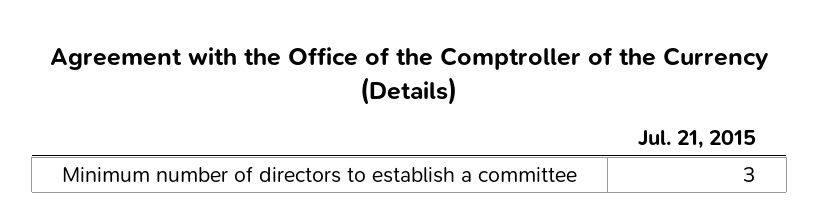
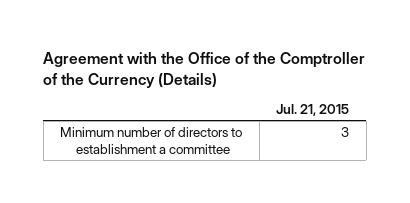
- Minimum number of directors to establish a committee | 3
+ Minimum number of directors to establishment a committee | 3

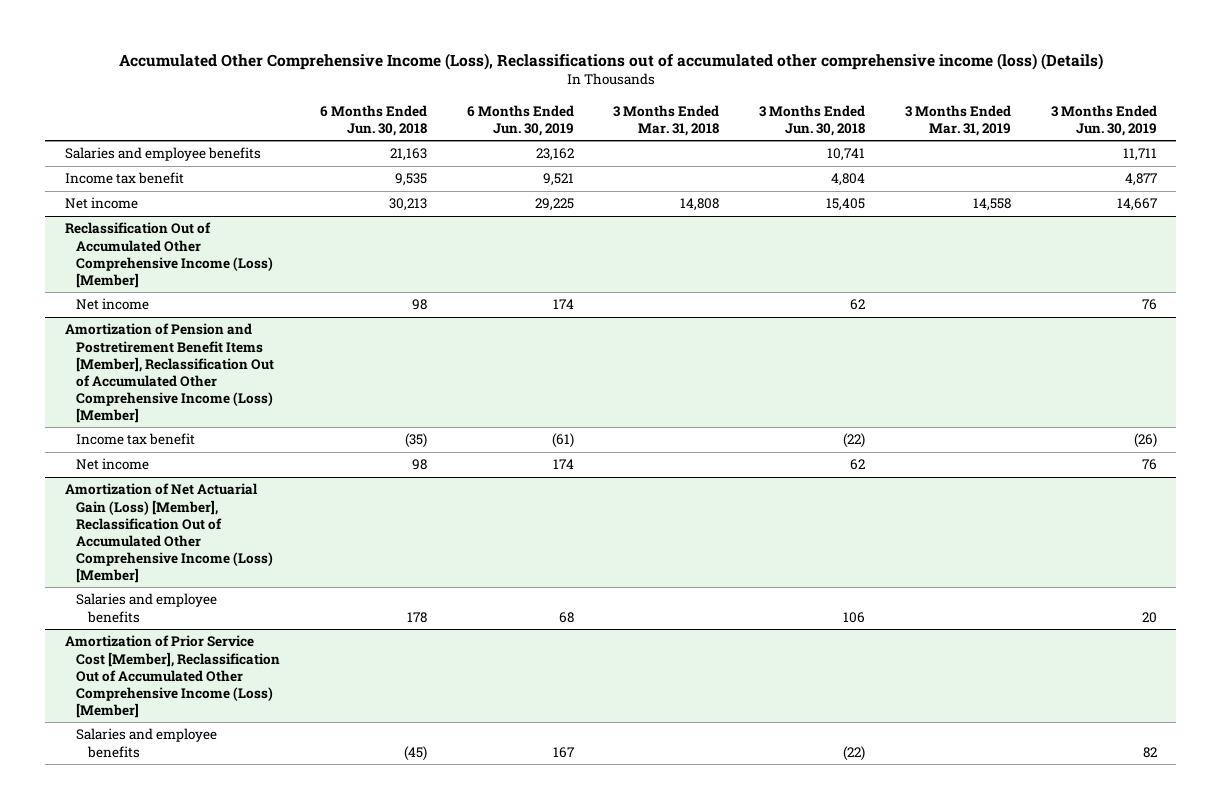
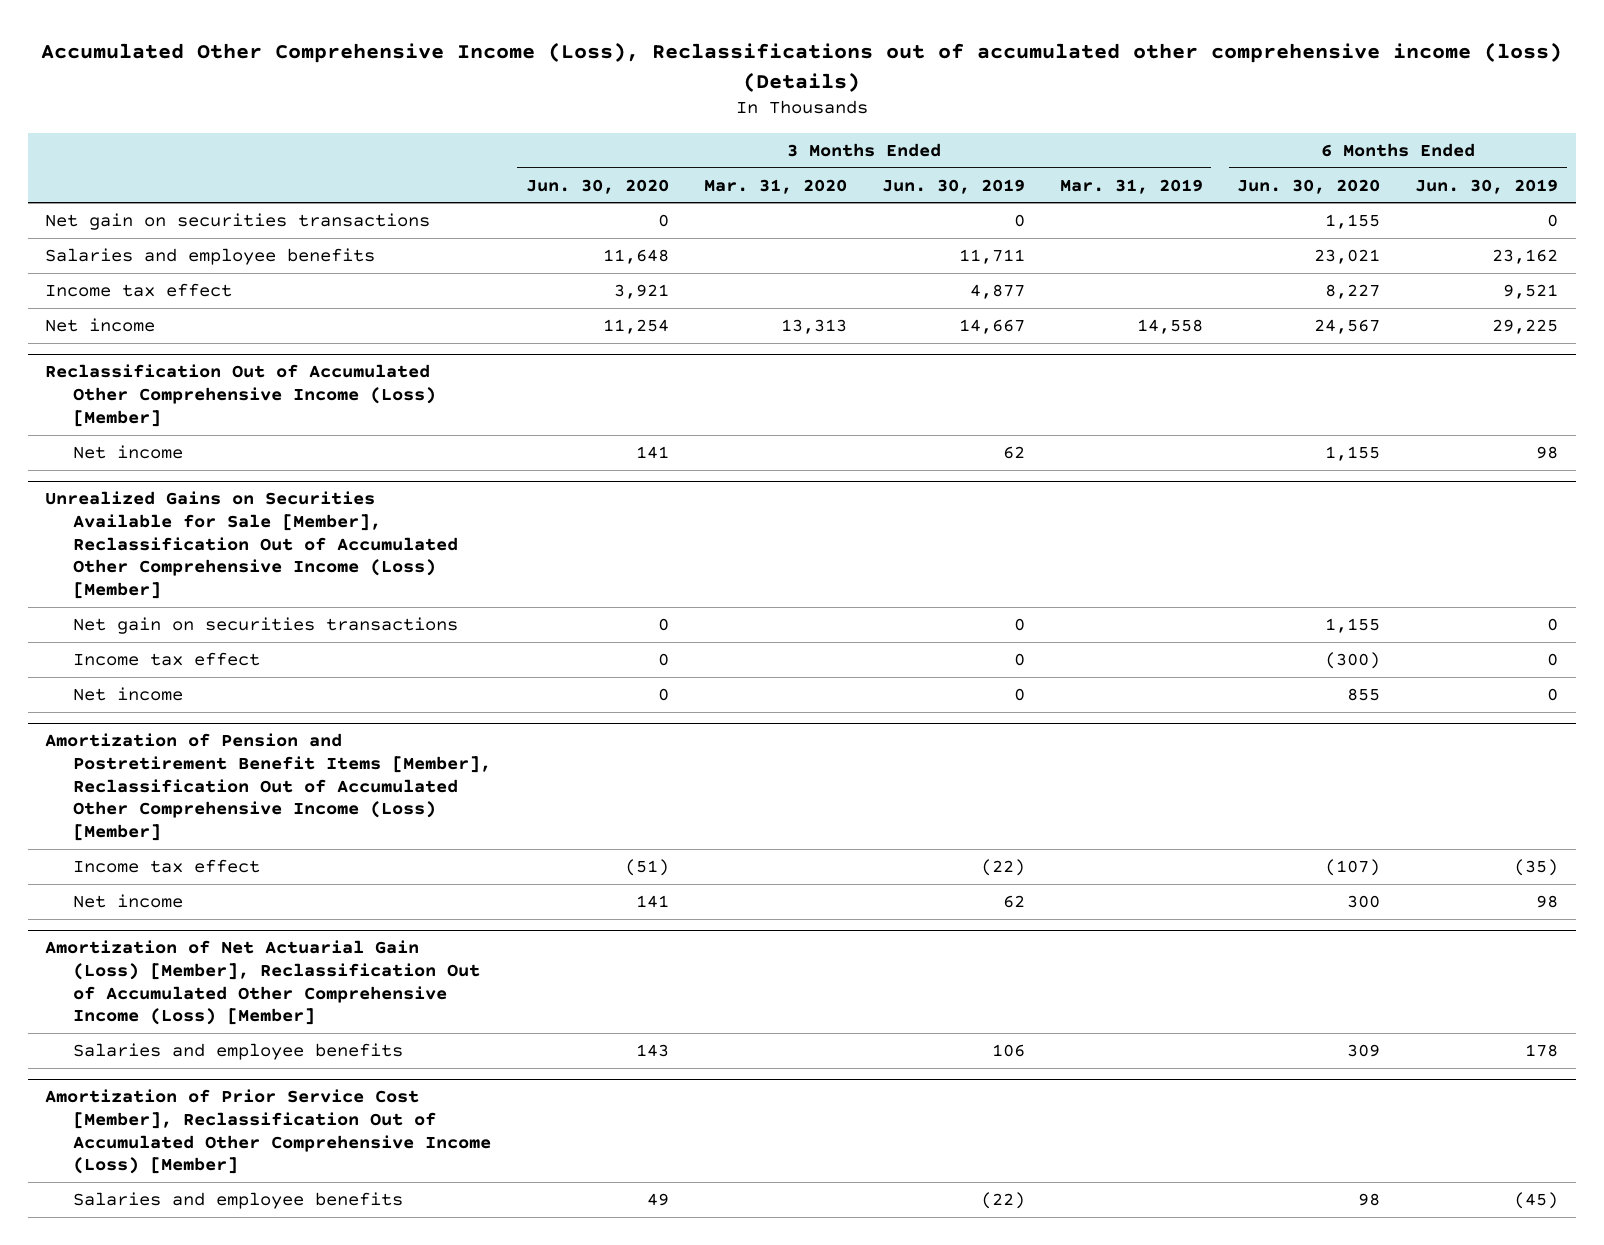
- | 6 Months Ended Jun. 30, 2018 | 6 Months Ended Jun. 30, 2019 | 3 Months Ended Mar. 31, 2018 | 3 Months Ended Jun. 30, 2018 | 3 Months Ended Mar. 31, 2019 | 3 Months Ended Jun. 30, 2019
+ | 3 Months Ended Jun. 30, 2020 | 3 Months Ended Mar. 31, 2020 | 3 Months Ended Jun. 30, 2019 | 3 Months Ended Mar. 31, 2019 | 6 Months Ended Jun. 30, 2020 | 6 Months Ended Jun. 30, 2019
+ Net gain on securities transactions | 0 | | 0 | | 1,155 | 0
- Income tax benefit | 9,535 | 9,521 | | 4,804 | | 4,877
+ Income tax effect | 3,921 | | 4,877 | | 8,227 | 9,521
@ Reclassification Out of Accumulated Other Comprehensive Income (Loss) [Member]
- Net income | 98 | 174 | | 62 | | 76
+ Net income | 141 | | 62 | | 1,155 | 98
+ Unrealized Gains on Securities Available for Sale [Member], Reclassification Out of Accumulated Other Comprehensive Income (Loss) [Member]
+ Net gain on securities transactions | 0 | | 0 | | 1,155 | 0
+ Income tax effect | 0 | | 0 | | (300) | 0
+ Net income | 0 | | 0 | | 855 | 0
@ Amortization of Pension and Postretirement Benefit Items [Member], Reclassification Out of Accumulated Other Comprehensive Income (Loss) [Member]
- Income tax benefit | (35) | (61) | | (22) | | (26)
- Net income | 98 | 174 | | 62 | | 76
+ Income tax effect | (51) | | (22) | | (107) | (35)
+ Net income | 141 | | 62 | | 300 | 98
@ Amortization of Net Actuarial Gain (Loss) [Member], Reclassification Out of Accumulated Other Comprehensive Income (Loss) [Member]
- Salaries and employee benefits | 178 | 68 | | 106 | | 20
+ Salaries and employee benefits | 143 | | 106 | | 309 | 178
@ Amortization of Prior Service Cost [Member], Reclassification Out of Accumulated Other Comprehensive Income (Loss) [Member]
- Salaries and employee benefits | (45) | 167 | | (22) | | 82
+ Salaries and employee benefits | 49 | | (22) | | 98 | (45)

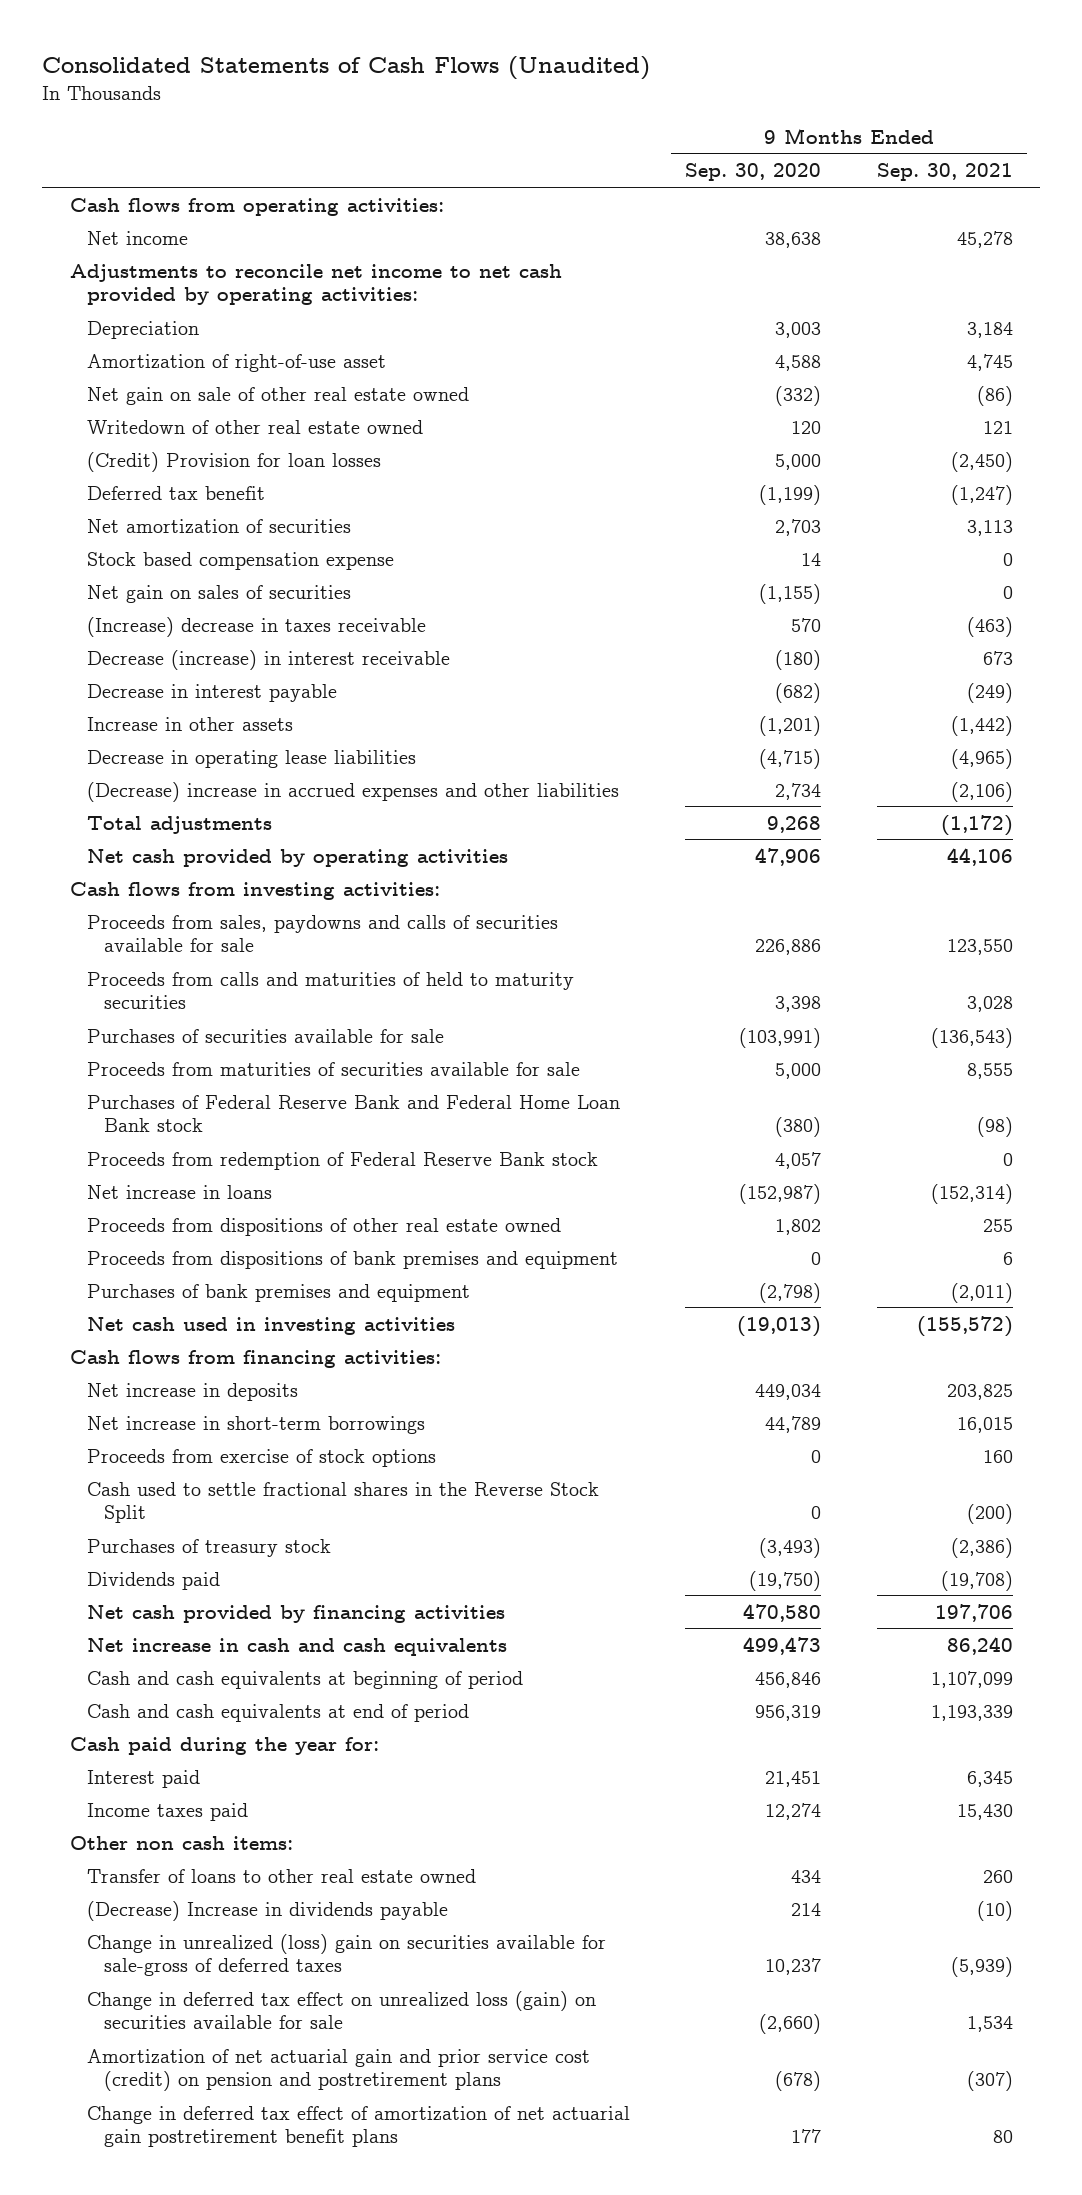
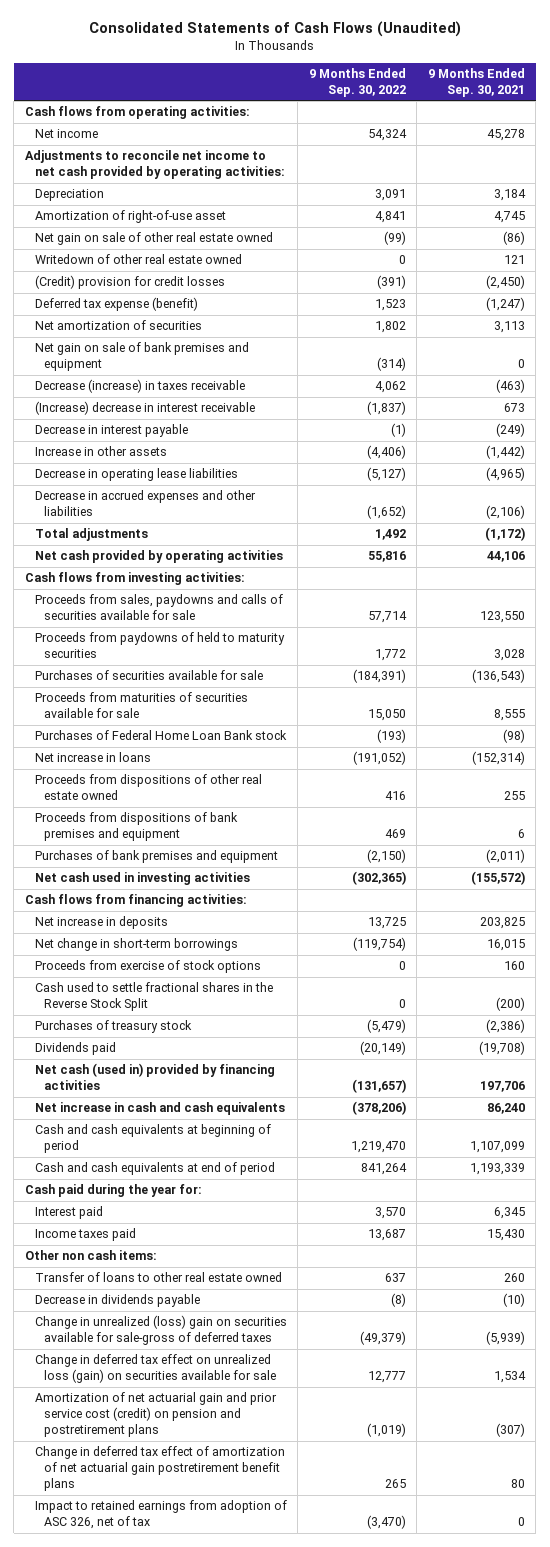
- | 9 Months Ended Sep. 30, 2020 | 9 Months Ended Sep. 30, 2021
+ | 9 Months Ended Sep. 30, 2022 | 9 Months Ended Sep. 30, 2021
- (Credit) Provision for loan losses | 5,000 | (2,450)
- Deferred tax benefit | (1,199) | (1,247)
+ (Credit) provision for credit losses | (391) | (2,450)
+ Deferred tax expense (benefit) | 1,523 | (1,247)
- Stock based compensation expense | 14 | 0
- Net gain on sales of securities | (1,155) | 0
- (Increase) decrease in taxes receivable | 570 | (463)
- Decrease (increase) in interest receivable | (180) | 673
+ Net gain on sale of bank premises and equipment | (314) | 0
+ Decrease (increase) in taxes receivable | 4,062 | (463)
+ (Increase) decrease in interest receivable | (1,837) | 673
- (Decrease) increase in accrued expenses and other liabilities | 2,734 | (2,106)
+ Decrease in accrued expenses and other liabilities | (1,652) | (2,106)
- Proceeds from calls and maturities of held to maturity securities | 3,398 | 3,028
+ Proceeds from paydowns of held to maturity securities | 1,772 | 3,028
- Purchases of Federal Reserve Bank and Federal Home Loan Bank stock | (380) | (98)
- Proceeds from redemption of Federal Reserve Bank stock | 4,057 | 0
+ Purchases of Federal Home Loan Bank stock | (193) | (98)
- Net increase in short-term borrowings | 44,789 | 16,015
+ Net change in short-term borrowings | (119,754) | 16,015
- Net cash provided by financing activities | 470,580 | 197,706
+ Net cash (used in) provided by financing activities | (131,657) | 197,706
- (Decrease) Increase in dividends payable | 214 | (10)
+ Decrease in dividends payable | (8) | (10)
+ Impact to retained earnings from adoption of ASC 326, net of tax | (3,470) | 0

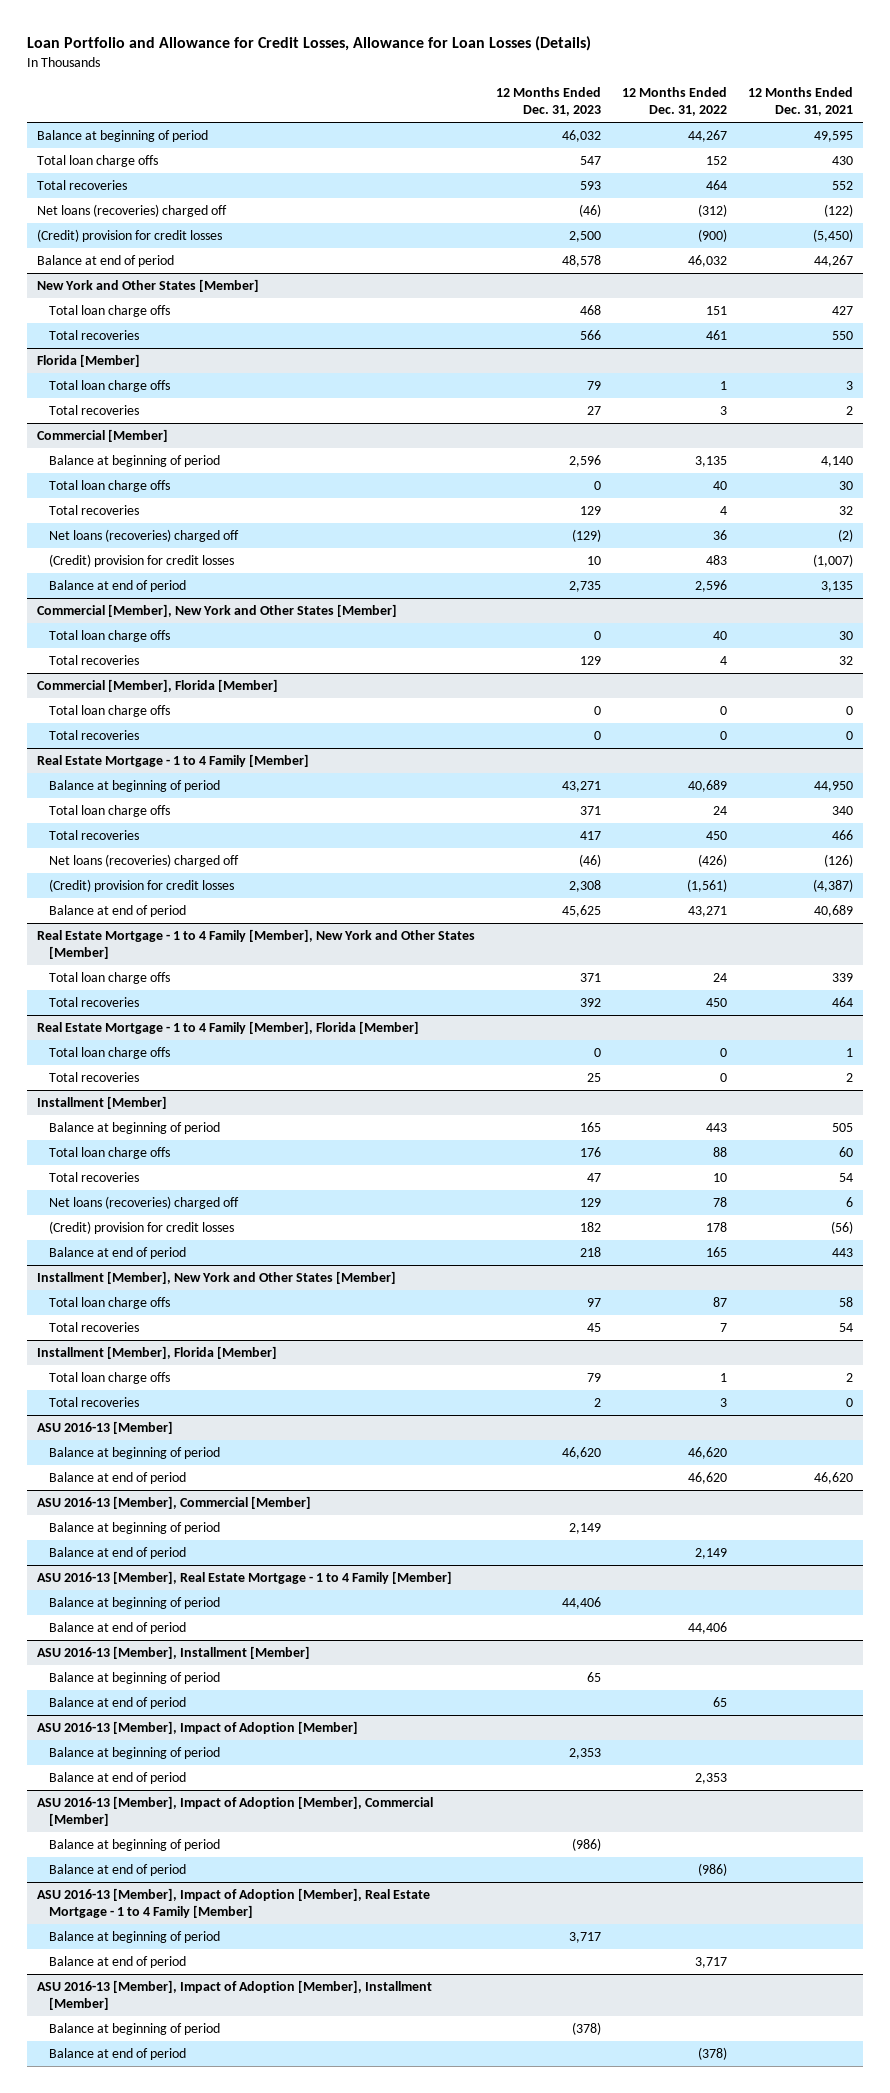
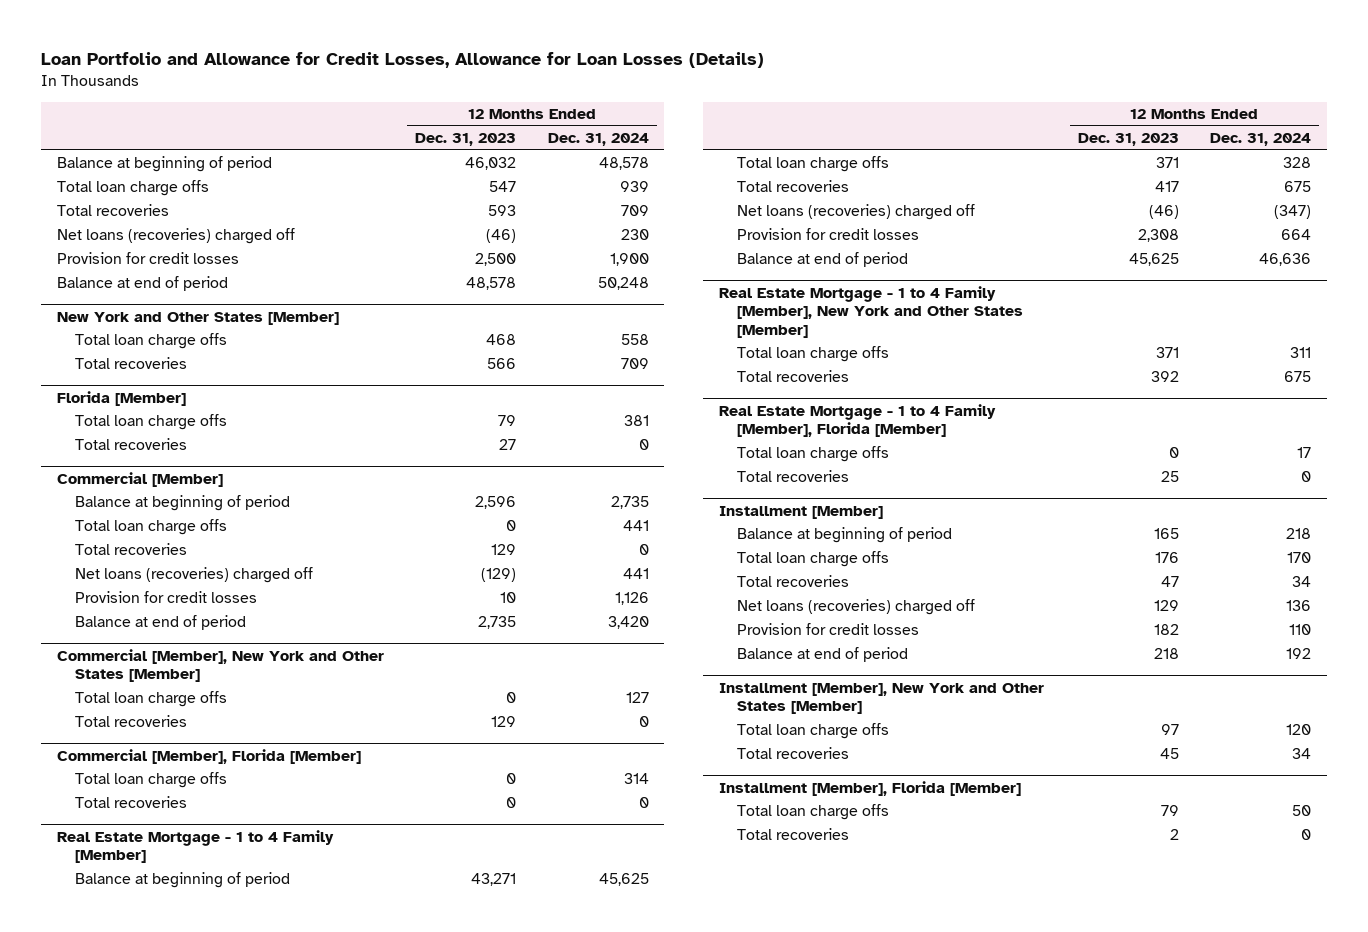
- | 12 Months Ended Dec. 31, 2023 | 12 Months Ended Dec. 31, 2022 | 12 Months Ended Dec. 31, 2021
+ | 12 Months Ended Dec. 31, 2023 | 12 Months Ended Dec. 31, 2024
- (Credit) provision for credit losses | 2,500 | (900) | (5,450)
+ Provision for credit losses | 2,500 | 1,900
@ Commercial [Member]
- (Credit) provision for credit losses | 10 | 483 | (1,007)
+ Provision for credit losses | 10 | 1,126
@ Real Estate Mortgage - 1 to 4 Family [Member]
- (Credit) provision for credit losses | 2,308 | (1,561) | (4,387)
+ Provision for credit losses | 2,308 | 664
@ Installment [Member]
- (Credit) provision for credit losses | 182 | 178 | (56)
+ Provision for credit losses | 182 | 110
- ASU 2016-13 [Member]
- Balance at beginning of period | 46,620 | 46,620 |
- Balance at end of period | | 46,620 | 46,620
- ASU 2016-13 [Member], Commercial [Member]
- Balance at beginning of period | 2,149 | |
- Balance at end of period | | 2,149 |
- ASU 2016-13 [Member], Real Estate Mortgage - 1 to 4 Family [Member]
- Balance at beginning of period | 44,406 | |
- Balance at end of period | | 44,406 |
- ASU 2016-13 [Member], Installment [Member]
- Balance at beginning of period | 65 | |
- Balance at end of period | | 65 |
- ASU 2016-13 [Member], Impact of Adoption [Member]
- Balance at beginning of period | 2,353 | |
- Balance at end of period | | 2,353 |
- ASU 2016-13 [Member], Impact of Adoption [Member], Commercial [Member]
- Balance at beginning of period | (986) | |
- Balance at end of period | | (986) |
- ASU 2016-13 [Member], Impact of Adoption [Member], Real Estate Mortgage - 1 to 4 Family [Member]
- Balance at beginning of period | 3,717 | |
- Balance at end of period | | 3,717 |
- ASU 2016-13 [Member], Impact of Adoption [Member], Installment [Member]
- Balance at beginning of period | (378) | |
- Balance at end of period | | (378) |

